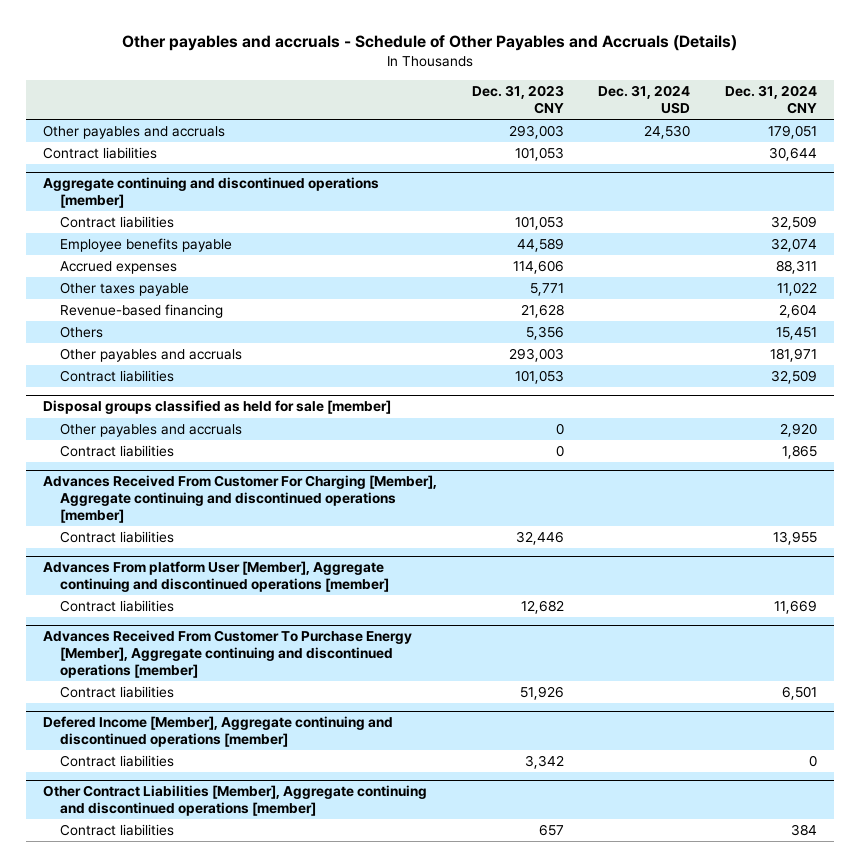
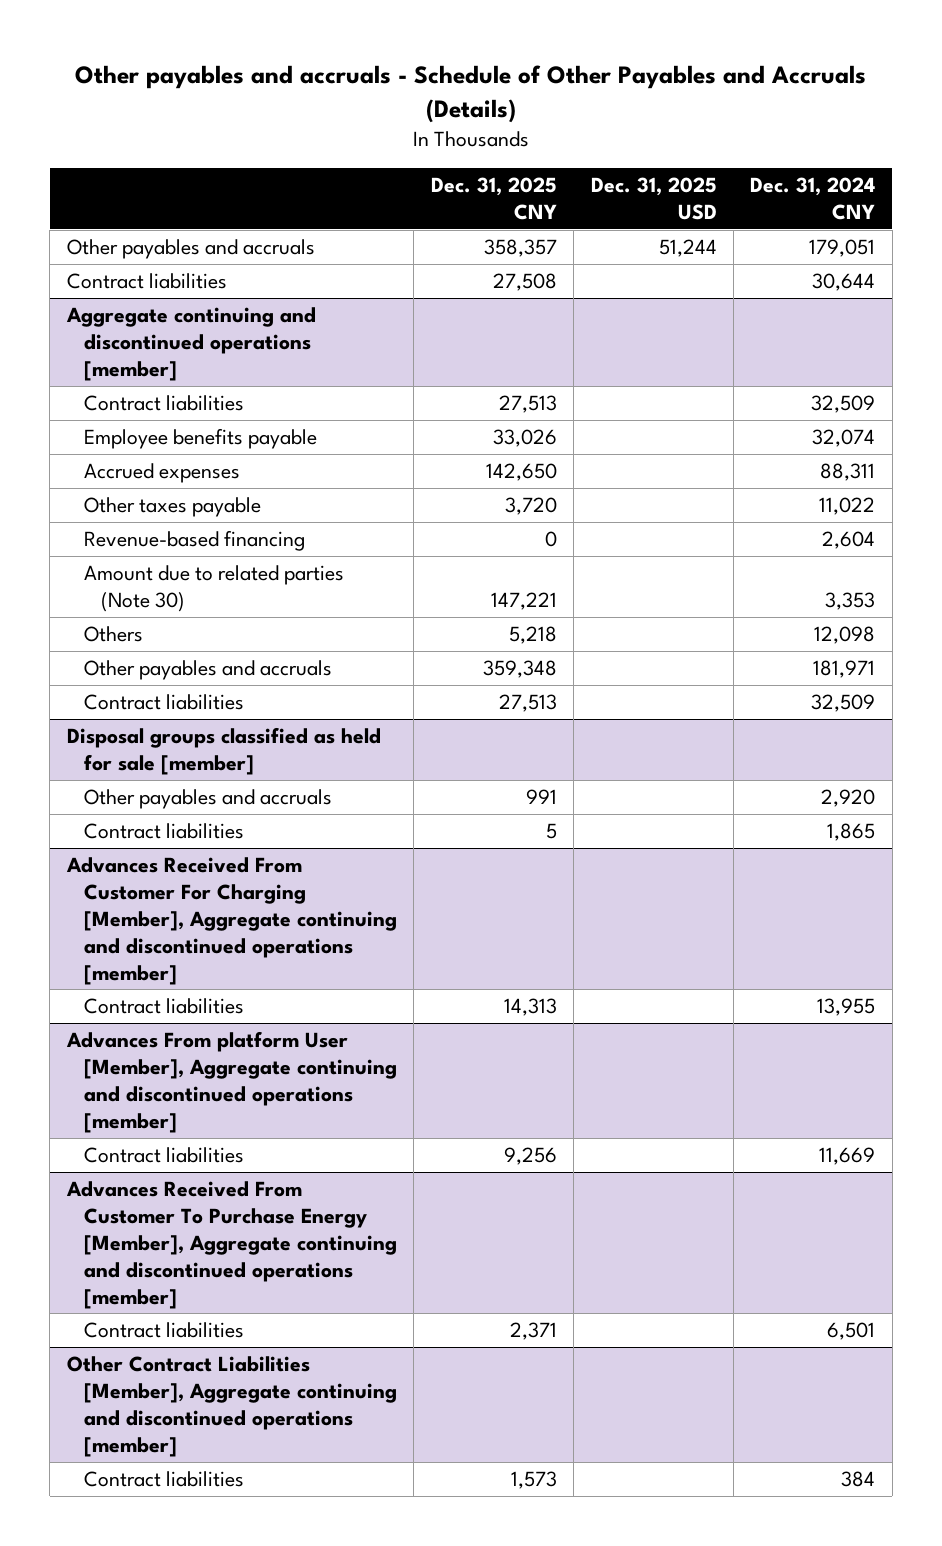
- | Dec. 31, 2023 CNY | Dec. 31, 2024 USD | Dec. 31, 2024 CNY
+ | Dec. 31, 2025 CNY | Dec. 31, 2025 USD | Dec. 31, 2024 CNY
@ Aggregate continuing and discontinued operations [member]
- Others | 5,356 | | 15,451
+ Amount due to related parties (Note 30) | 147,221 | | 3,353
+ Others | 5,218 | | 12,098
- Defered Income [Member], Aggregate continuing and discontinued operations [member]
- Contract liabilities | 3,342 | | 0

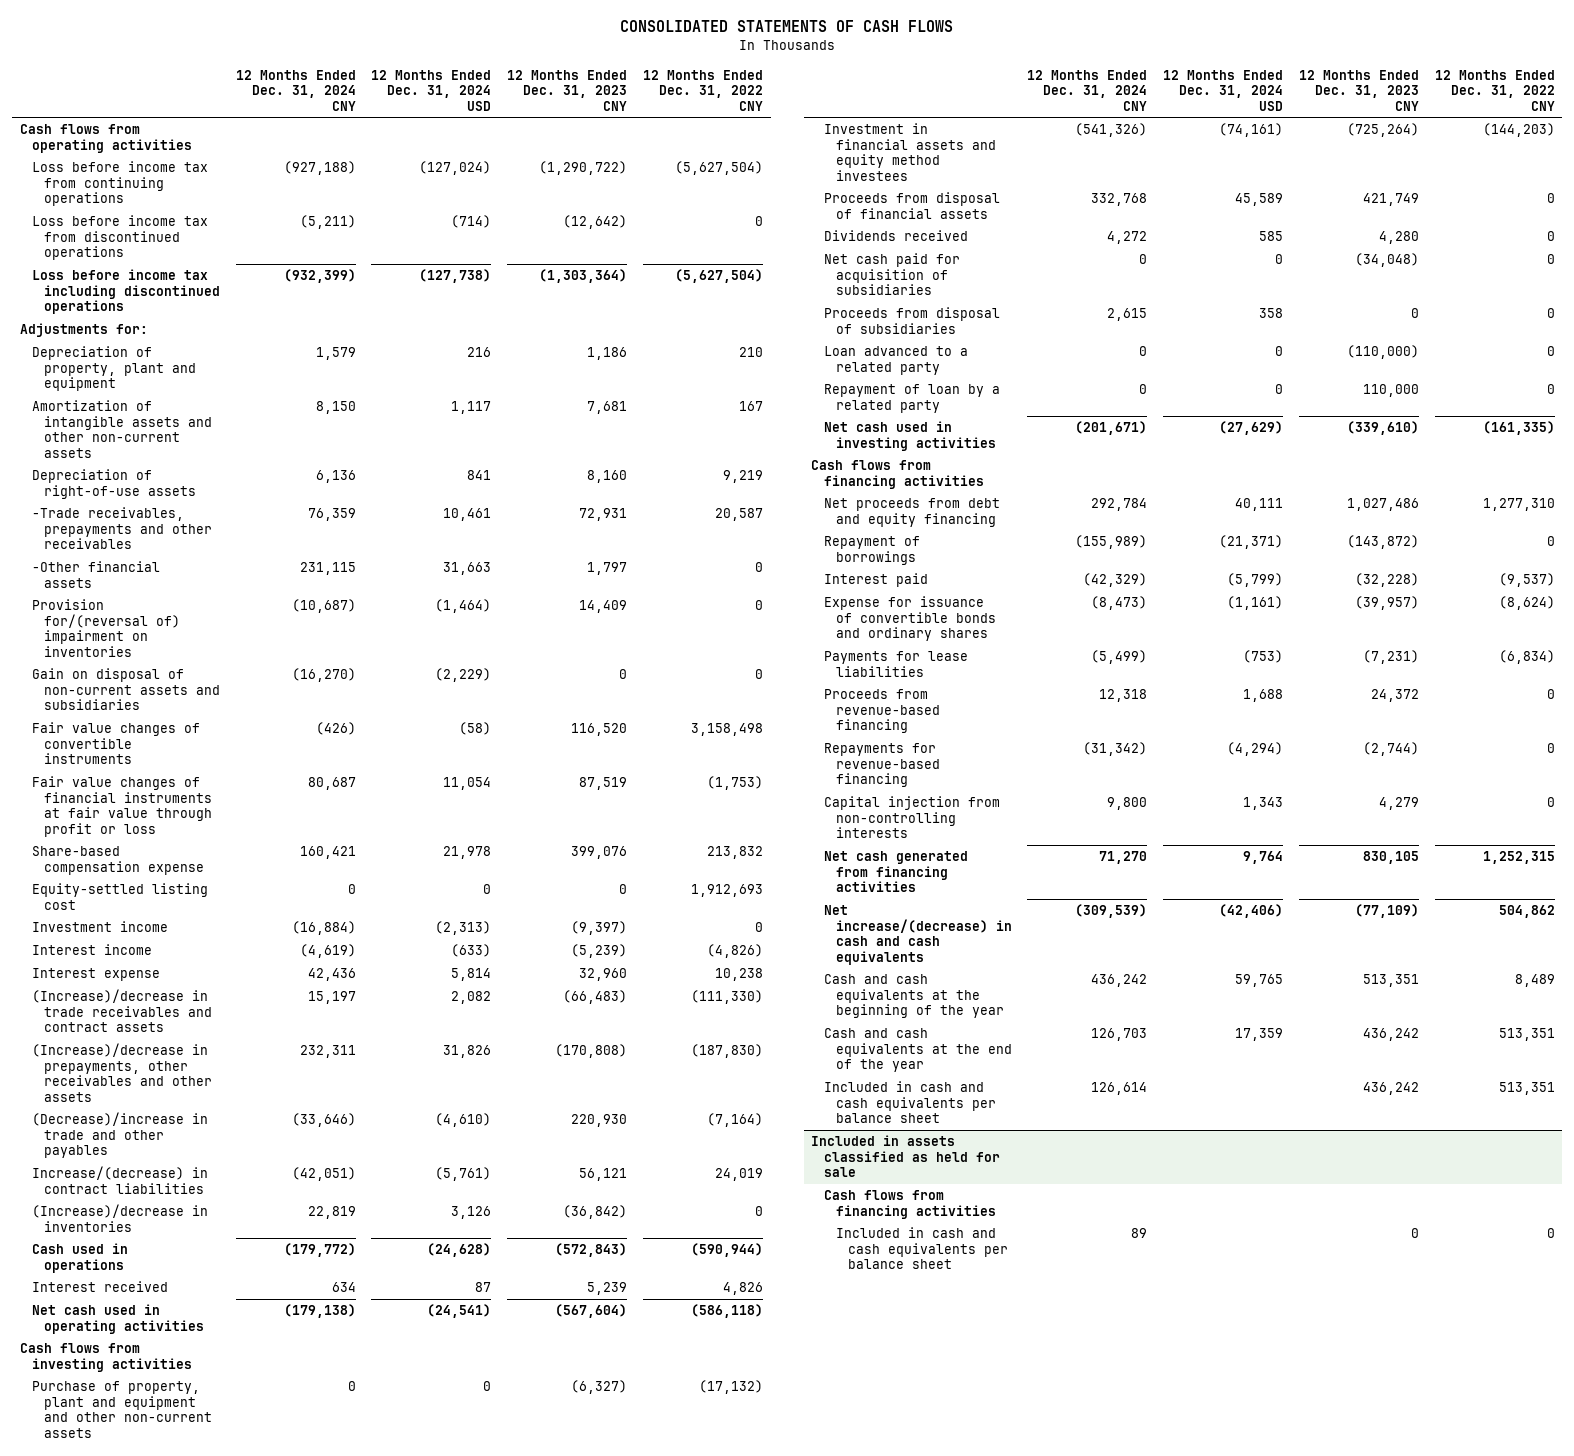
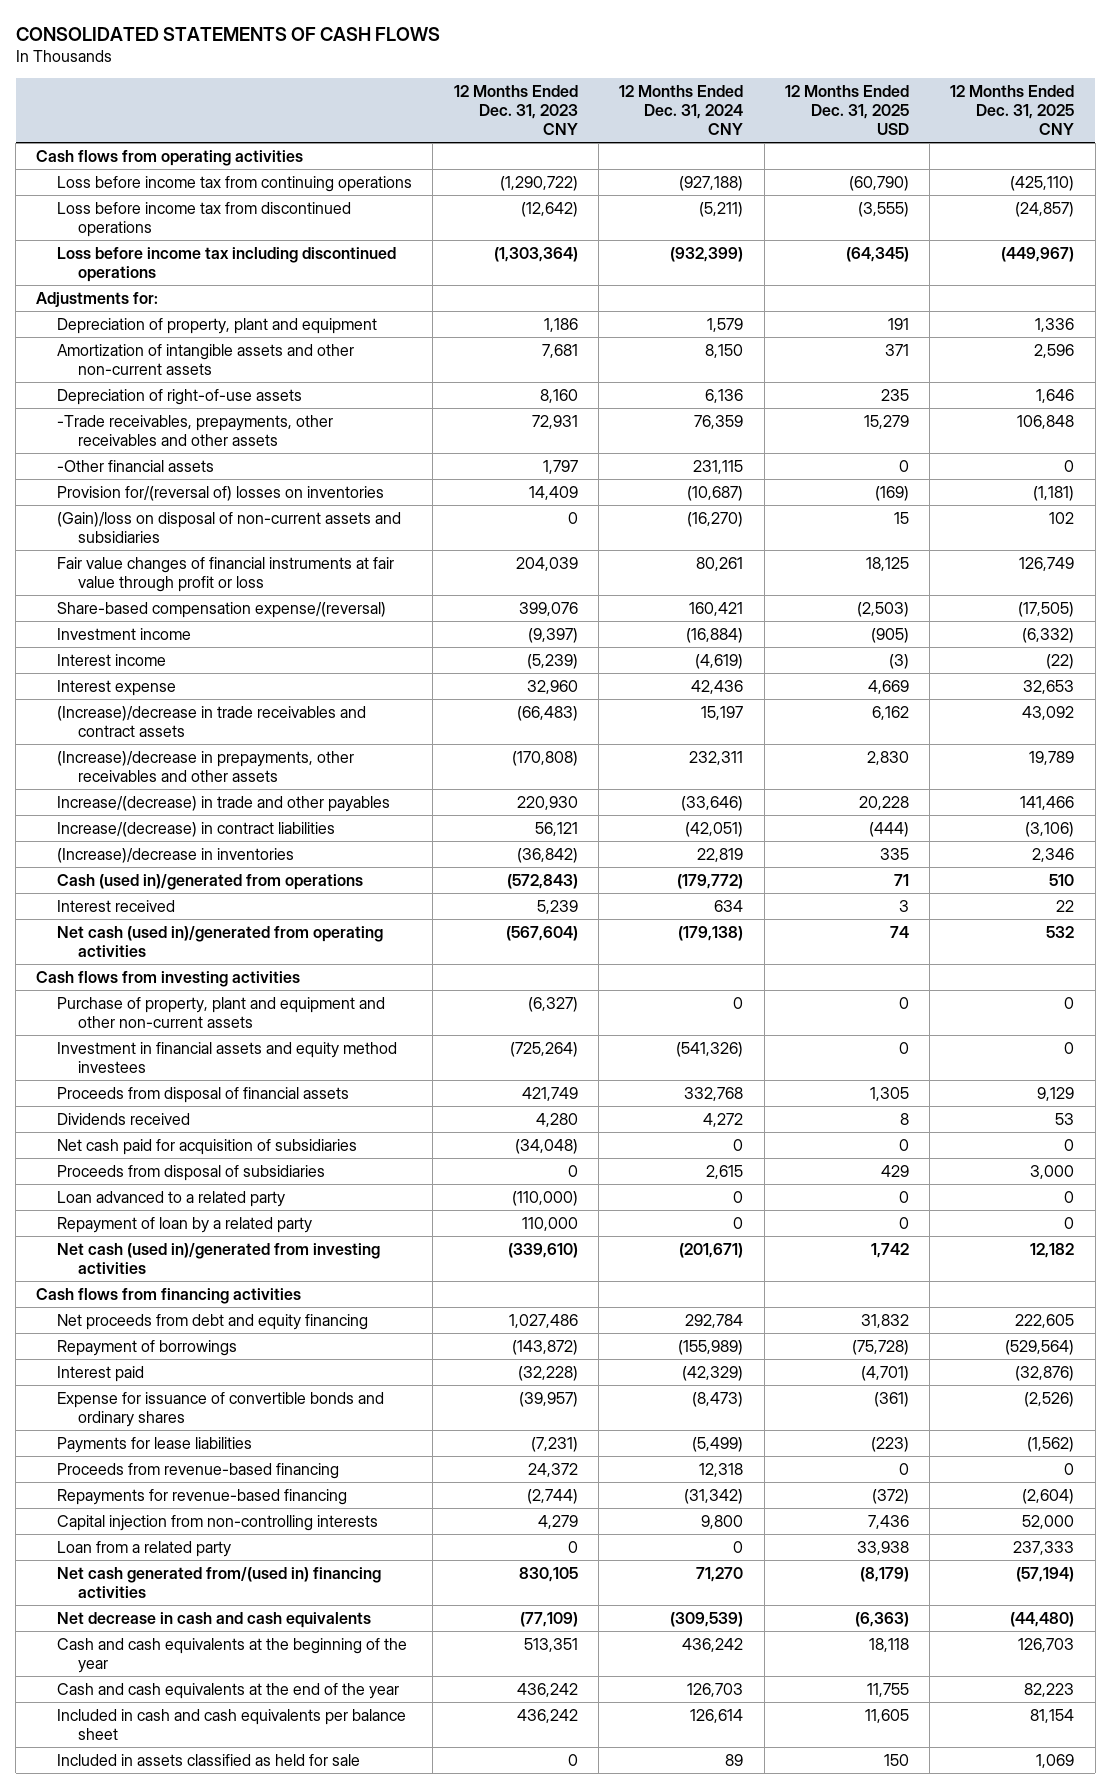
- | 12 Months Ended Dec. 31, 2024 CNY | 12 Months Ended Dec. 31, 2024 USD | 12 Months Ended Dec. 31, 2023 CNY | 12 Months Ended Dec. 31, 2022 CNY
+ | 12 Months Ended Dec. 31, 2023 CNY | 12 Months Ended Dec. 31, 2024 CNY | 12 Months Ended Dec. 31, 2025 USD | 12 Months Ended Dec. 31, 2025 CNY
- -Trade receivables, prepayments and other receivables | 76,359 | 10,461 | 72,931 | 20,587
+ -Trade receivables, prepayments, other receivables and other assets | 72,931 | 76,359 | 15,279 | 106,848
- Provision for/(reversal of) impairment on inventories | (10,687) | (1,464) | 14,409 | 0
- Gain on disposal of non-current assets and subsidiaries | (16,270) | (2,229) | 0 | 0
- Fair value changes of convertible instruments | (426) | (58) | 116,520 | 3,158,498
- Fair value changes of financial instruments at fair value through profit or loss | 80,687 | 11,054 | 87,519 | (1,753)
- Share-based compensation expense | 160,421 | 21,978 | 399,076 | 213,832
- Equity-settled listing cost | 0 | 0 | 0 | 1,912,693
+ Provision for/(reversal of) losses on inventories | 14,409 | (10,687) | (169) | (1,181)
+ (Gain)/loss on disposal of non-current assets and subsidiaries | 0 | (16,270) | 15 | 102
+ Fair value changes of financial instruments at fair value through profit or loss | 204,039 | 80,261 | 18,125 | 126,749
+ Share-based compensation expense/(reversal) | 399,076 | 160,421 | (2,503) | (17,505)
- (Decrease)/increase in trade and other payables | (33,646) | (4,610) | 220,930 | (7,164)
+ Increase/(decrease) in trade and other payables | 220,930 | (33,646) | 20,228 | 141,466
- Cash used in operations | (179,772) | (24,628) | (572,843) | (590,944)
+ Cash (used in)/generated from operations | (572,843) | (179,772) | 71 | 510
- Net cash used in operating activities | (179,138) | (24,541) | (567,604) | (586,118)
+ Net cash (used in)/generated from operating activities | (567,604) | (179,138) | 74 | 532
- Net cash used in investing activities | (201,671) | (27,629) | (339,610) | (161,335)
+ Net cash (used in)/generated from investing activities | (339,610) | (201,671) | 1,742 | 12,182
- Net cash generated from financing activities | 71,270 | 9,764 | 830,105 | 1,252,315
- Net increase/(decrease) in cash and cash equivalents | (309,539) | (42,406) | (77,109) | 504,862
+ Loan from a related party | 0 | 0 | 33,938 | 237,333
+ Net cash generated from/(used in) financing activities | 830,105 | 71,270 | (8,179) | (57,194)
+ Net decrease in cash and cash equivalents | (77,109) | (309,539) | (6,363) | (44,480)
- Included in assets classified as held for sale
- Cash flows from financing activities
- Included in cash and cash equivalents per balance sheet | 89 | | 0 | 0
+ Included in assets classified as held for sale | 0 | 89 | 150 | 1,069

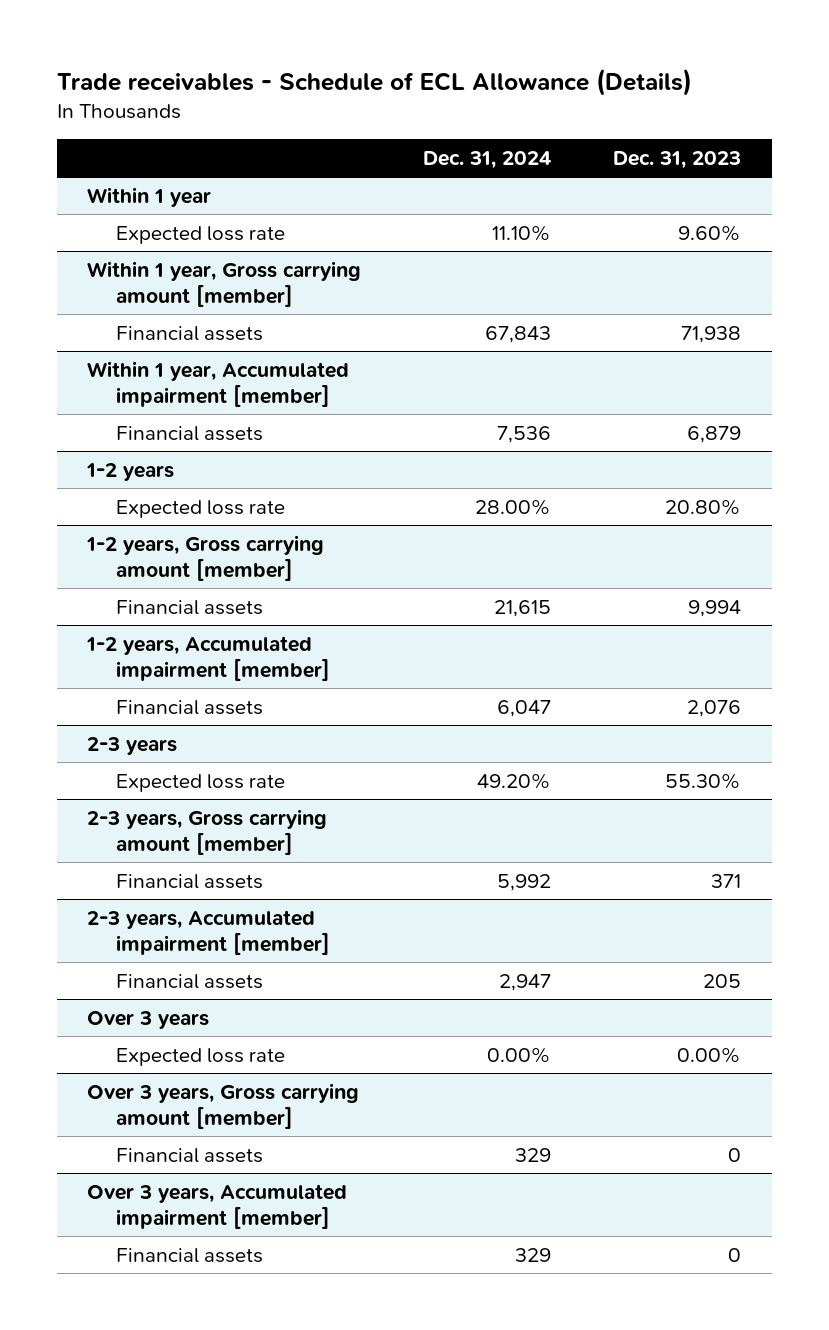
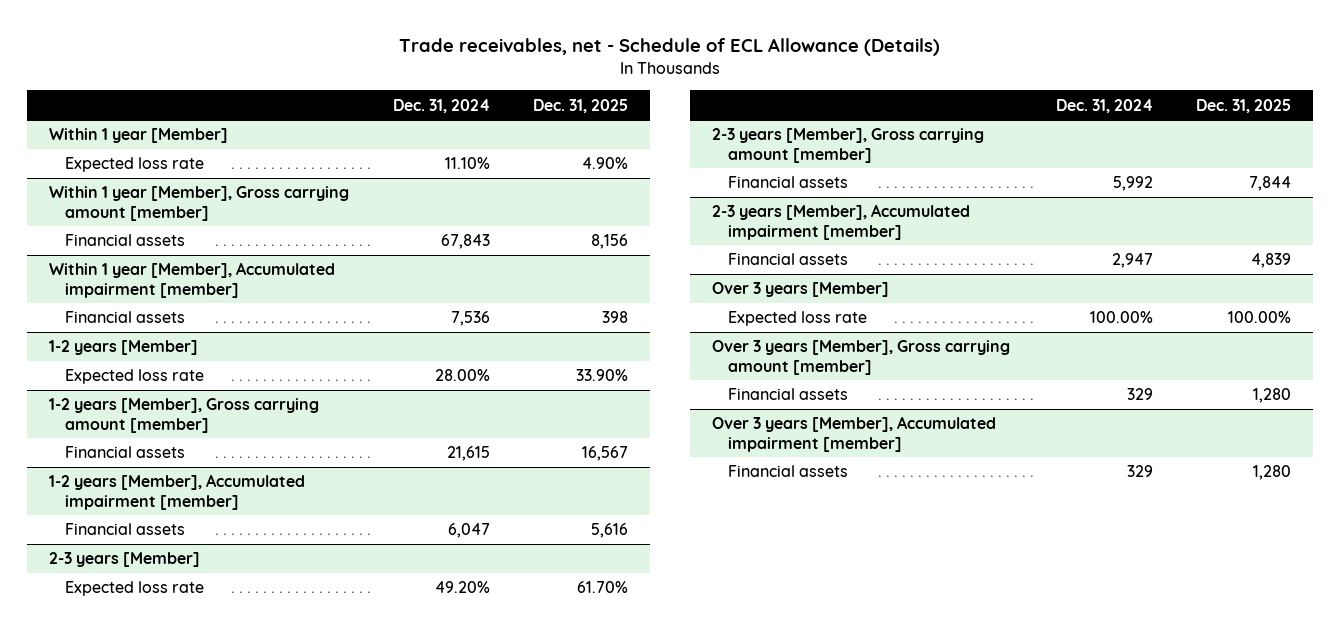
- Trade receivables - Schedule of ECL Allowance (Details)
+ Trade receivables, net - Schedule of ECL Allowance (Details)
- | Dec. 31, 2024 | Dec. 31, 2023
+ | Dec. 31, 2024 | Dec. 31, 2025
- Within 1 year
+ Within 1 year [Member]
- Within 1 year, Gross carrying amount [member]
+ Within 1 year [Member], Gross carrying amount [member]
- Within 1 year, Accumulated impairment [member]
+ Within 1 year [Member], Accumulated impairment [member]
- 1-2 years
+ 1-2 years [Member]
- 1-2 years, Gross carrying amount [member]
+ 1-2 years [Member], Gross carrying amount [member]
- 1-2 years, Accumulated impairment [member]
+ 1-2 years [Member], Accumulated impairment [member]
- 2-3 years
+ 2-3 years [Member]
- 2-3 years, Gross carrying amount [member]
+ 2-3 years [Member], Gross carrying amount [member]
- 2-3 years, Accumulated impairment [member]
+ 2-3 years [Member], Accumulated impairment [member]
- Over 3 years
- Expected loss rate | 0.00% | 0.00%
- Over 3 years, Gross carrying amount [member]
+ Over 3 years [Member]
+ Expected loss rate | 100.00% | 100.00%
+ Over 3 years [Member], Gross carrying amount [member]
- Over 3 years, Accumulated impairment [member]
+ Over 3 years [Member], Accumulated impairment [member]

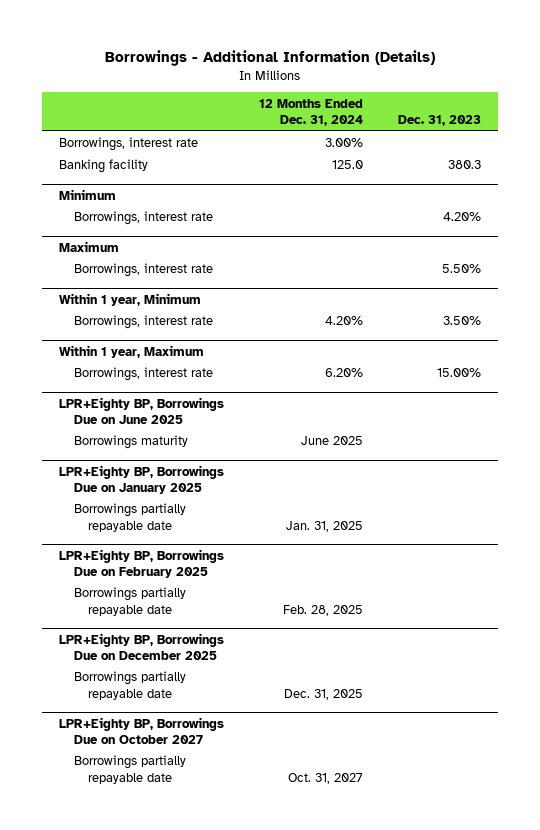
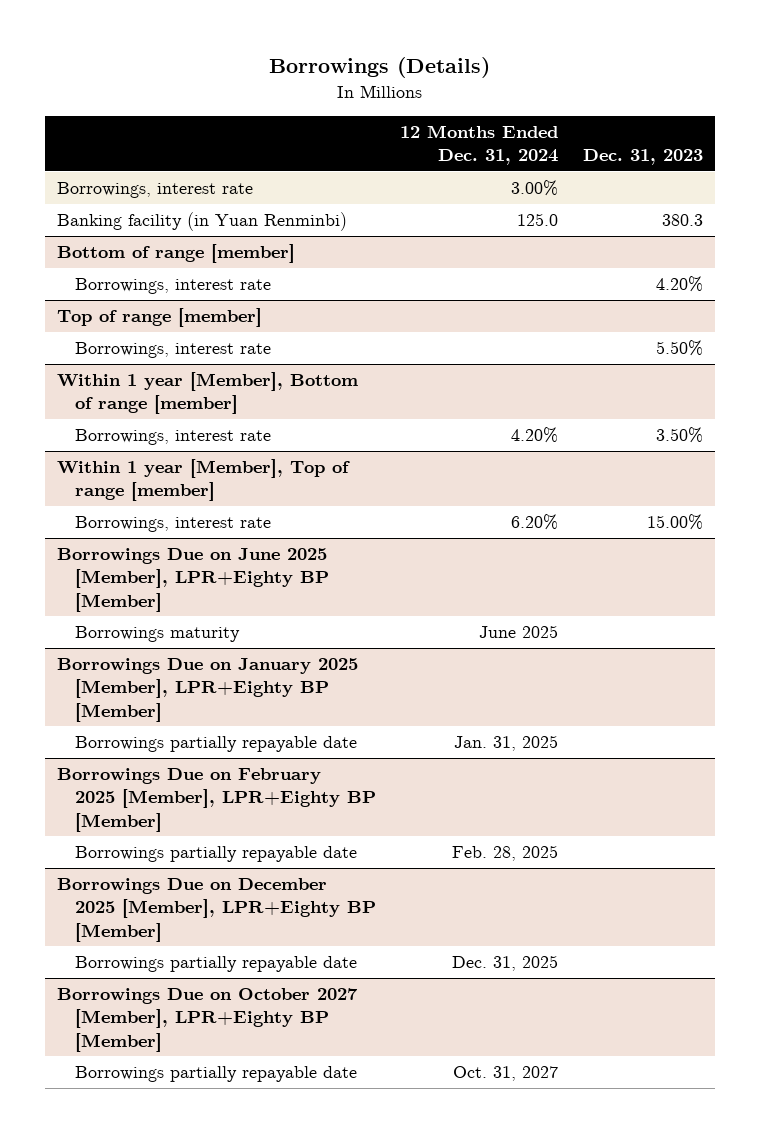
- Borrowings - Additional Information (Details)
+ Borrowings (Details)
- Banking facility | 125.0 | 380.3
- Minimum
+ Banking facility (in Yuan Renminbi) | 125.0 | 380.3
+ Bottom of range [member]
- Maximum
+ Top of range [member]
- Within 1 year, Minimum
+ Within 1 year [Member], Bottom of range [member]
- Within 1 year, Maximum
+ Within 1 year [Member], Top of range [member]
- LPR+Eighty BP, Borrowings Due on June 2025
+ Borrowings Due on June 2025 [Member], LPR+Eighty BP [Member]
- LPR+Eighty BP, Borrowings Due on January 2025
+ Borrowings Due on January 2025 [Member], LPR+Eighty BP [Member]
- LPR+Eighty BP, Borrowings Due on February 2025
+ Borrowings Due on February 2025 [Member], LPR+Eighty BP [Member]
- LPR+Eighty BP, Borrowings Due on December 2025
+ Borrowings Due on December 2025 [Member], LPR+Eighty BP [Member]
- LPR+Eighty BP, Borrowings Due on October 2027
+ Borrowings Due on October 2027 [Member], LPR+Eighty BP [Member]

